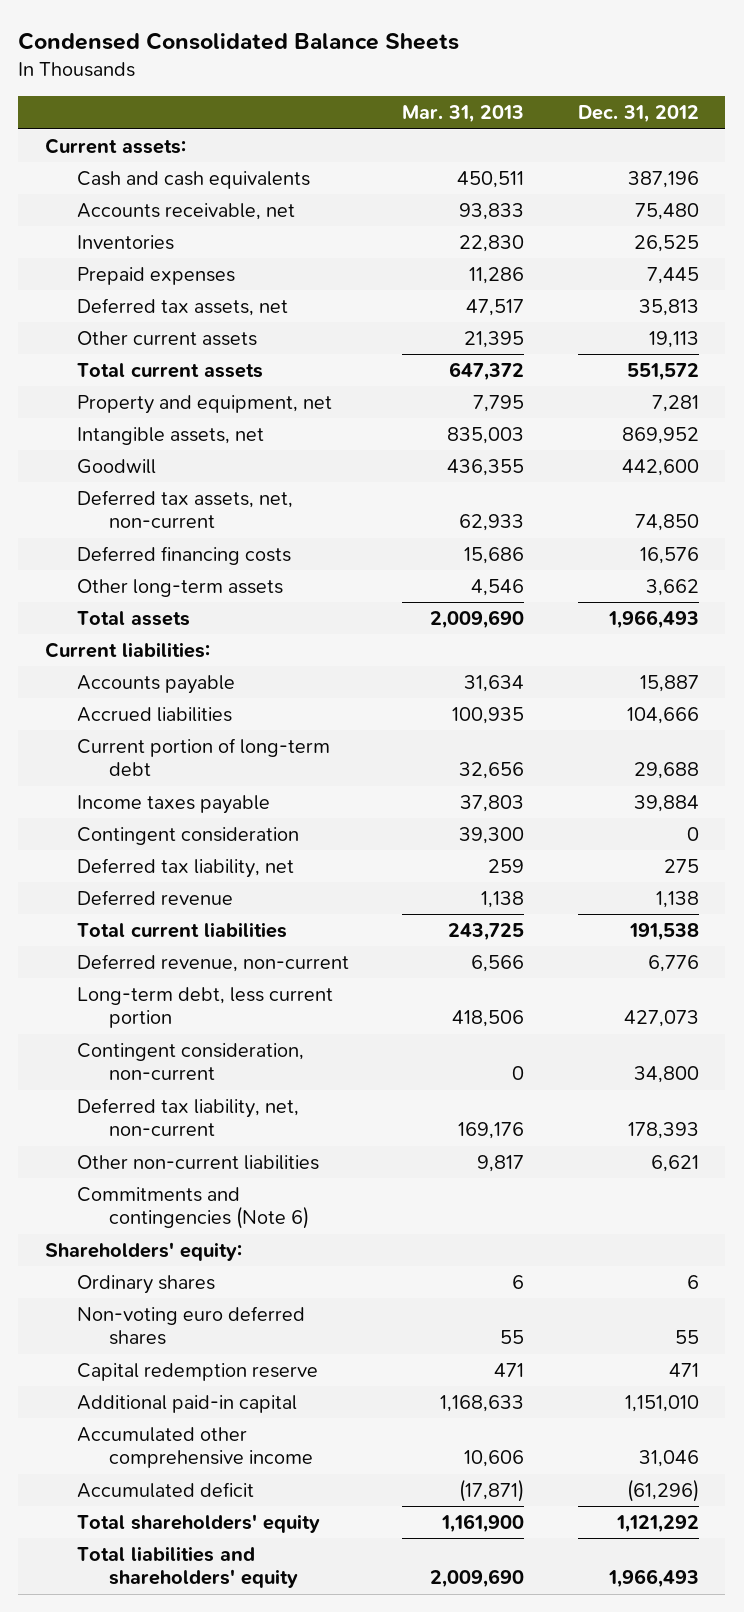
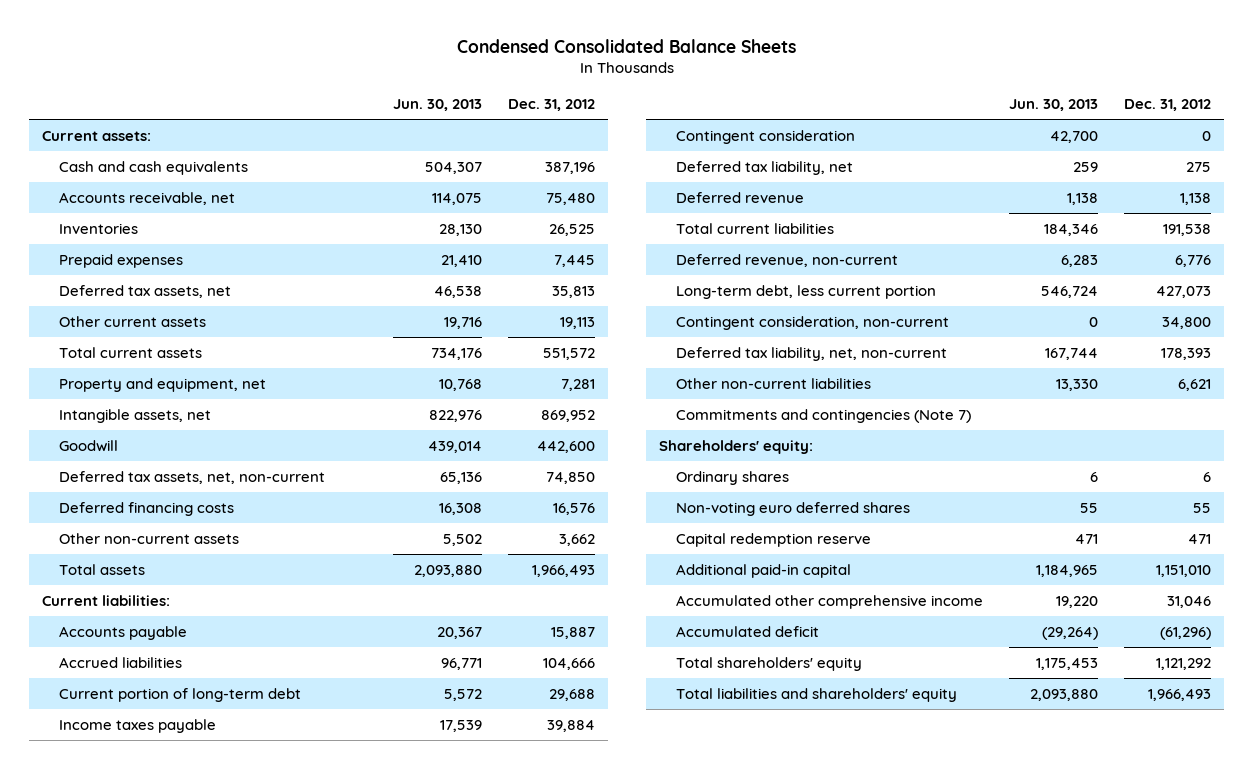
- | Mar. 31, 2013 | Dec. 31, 2012
+ | Jun. 30, 2013 | Dec. 31, 2012
- Other long-term assets | 4,546 | 3,662
+ Other non-current assets | 5,502 | 3,662
- Commitments and contingencies (Note 6)
+ Commitments and contingencies (Note 7)

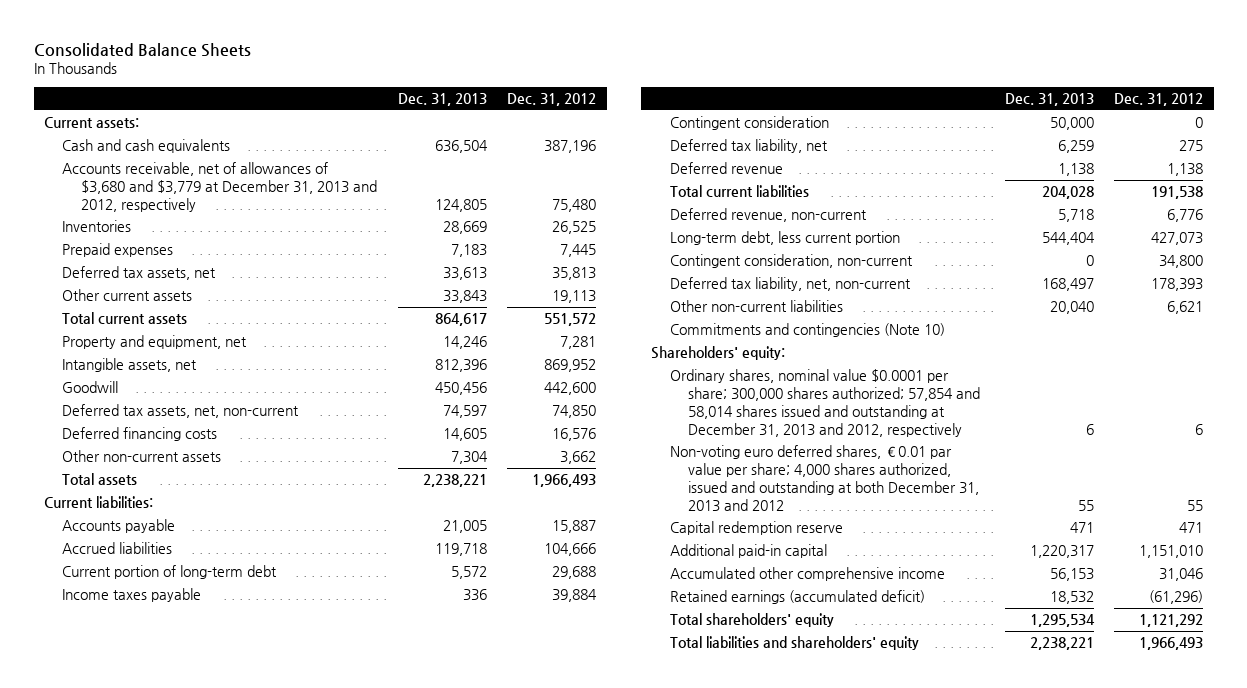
- Condensed Consolidated Balance Sheets
+ Consolidated Balance Sheets
- | Jun. 30, 2013 | Dec. 31, 2012
+ | Dec. 31, 2013 | Dec. 31, 2012
- Accounts receivable, net | 114,075 | 75,480
+ Accounts receivable, net of allowances of $3,680 and $3,779 at December 31, 2013 and 2012, respectively | 124,805 | 75,480
- Commitments and contingencies (Note 7)
+ Commitments and contingencies (Note 10)
- Ordinary shares | 6 | 6
- Non-voting euro deferred shares | 55 | 55
+ Ordinary shares, nominal value $0.0001 per share; 300,000 shares authorized; 57,854 and 58,014 shares issued and outstanding at December 31, 2013 and 2012, respectively | 6 | 6
+ Non-voting euro deferred shares, €0.01 par value per share; 4,000 shares authorized, issued and outstanding at both December 31, 2013 and 2012 | 55 | 55
- Accumulated deficit | (29,264) | (61,296)
+ Retained earnings (accumulated deficit) | 18,532 | (61,296)

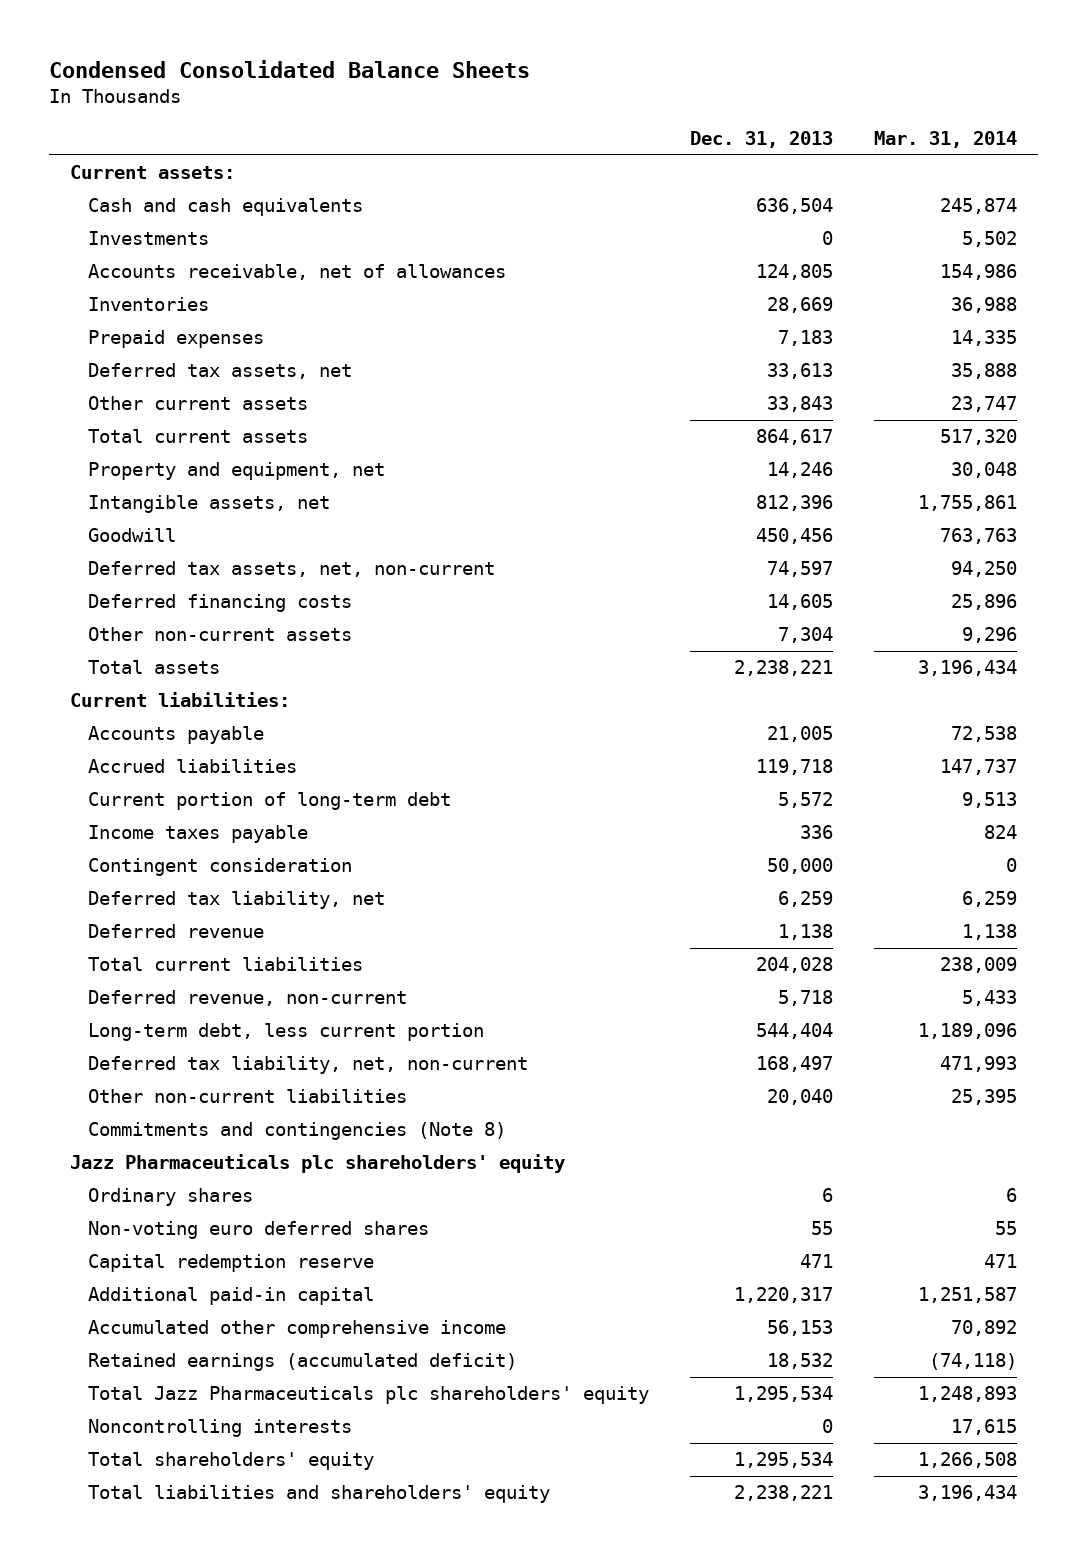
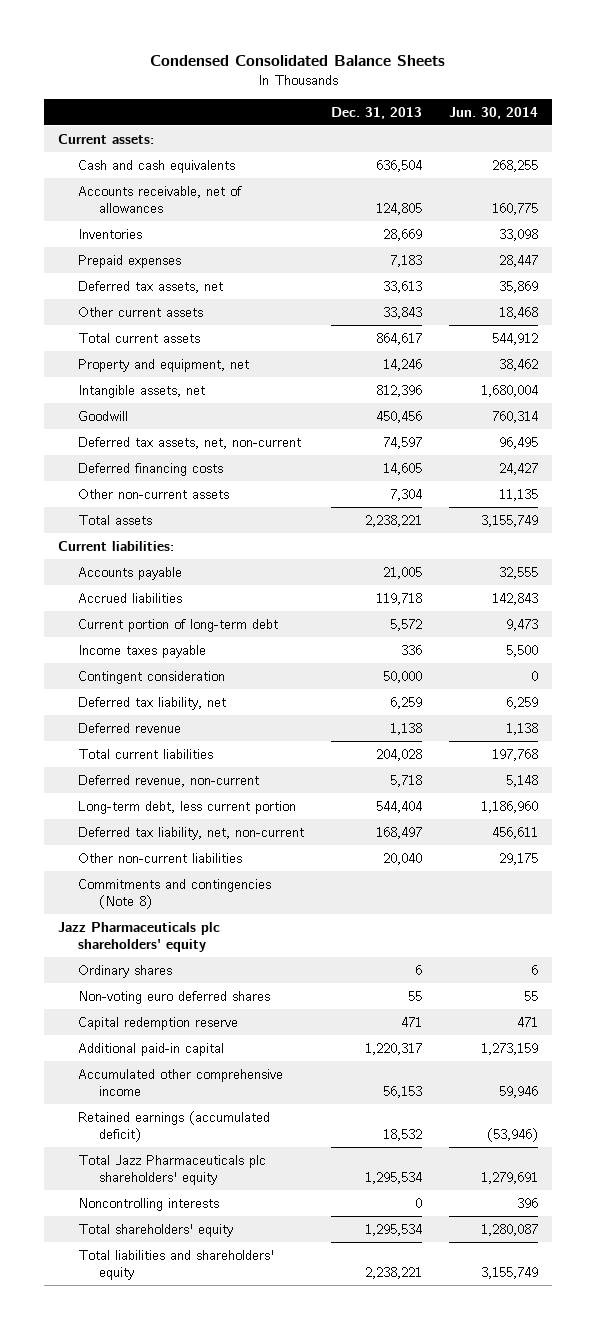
- | Dec. 31, 2013 | Mar. 31, 2014
+ | Dec. 31, 2013 | Jun. 30, 2014
- Investments | 0 | 5,502

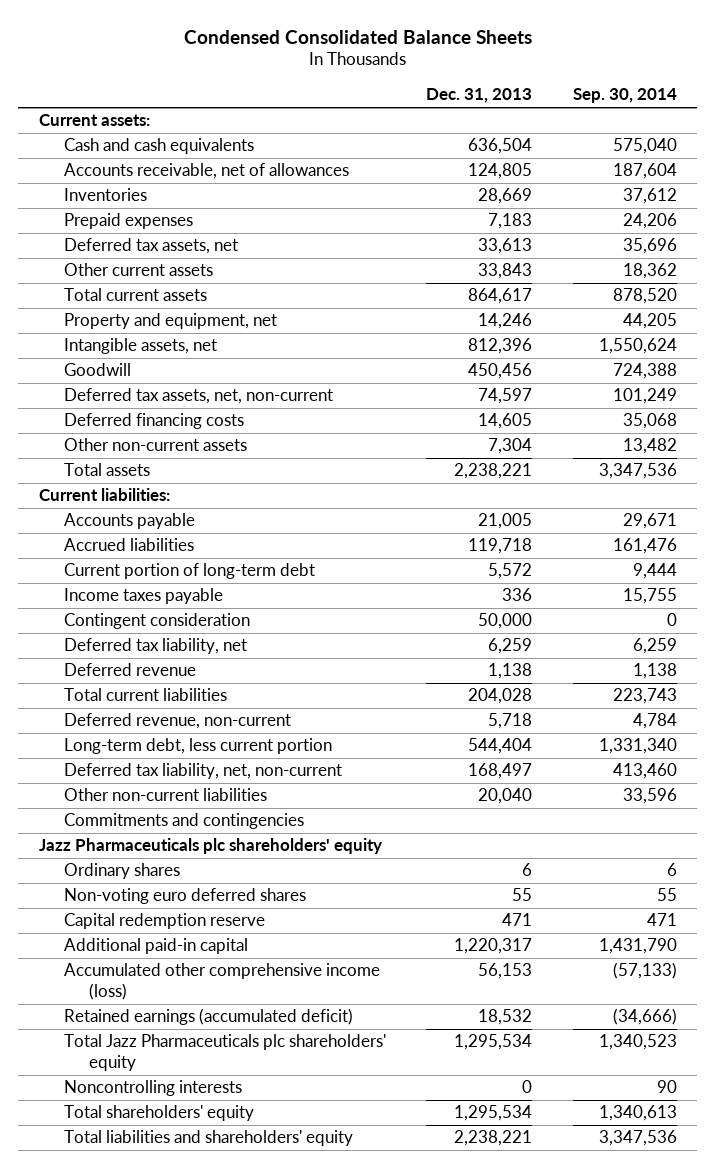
- | Dec. 31, 2013 | Jun. 30, 2014
+ | Dec. 31, 2013 | Sep. 30, 2014
- Commitments and contingencies (Note 8)
+ Commitments and contingencies
- Accumulated other comprehensive income | 56,153 | 59,946
+ Accumulated other comprehensive income (loss) | 56,153 | (57,133)

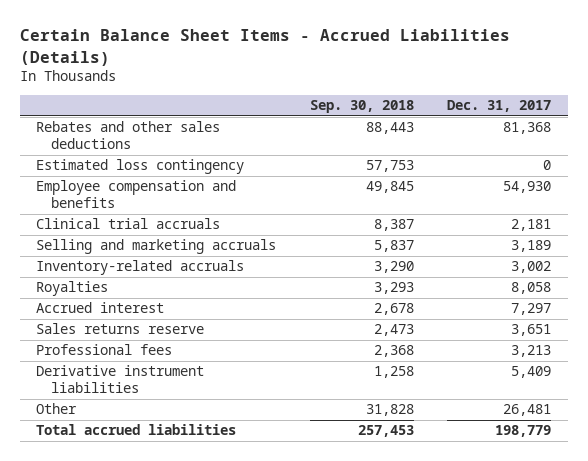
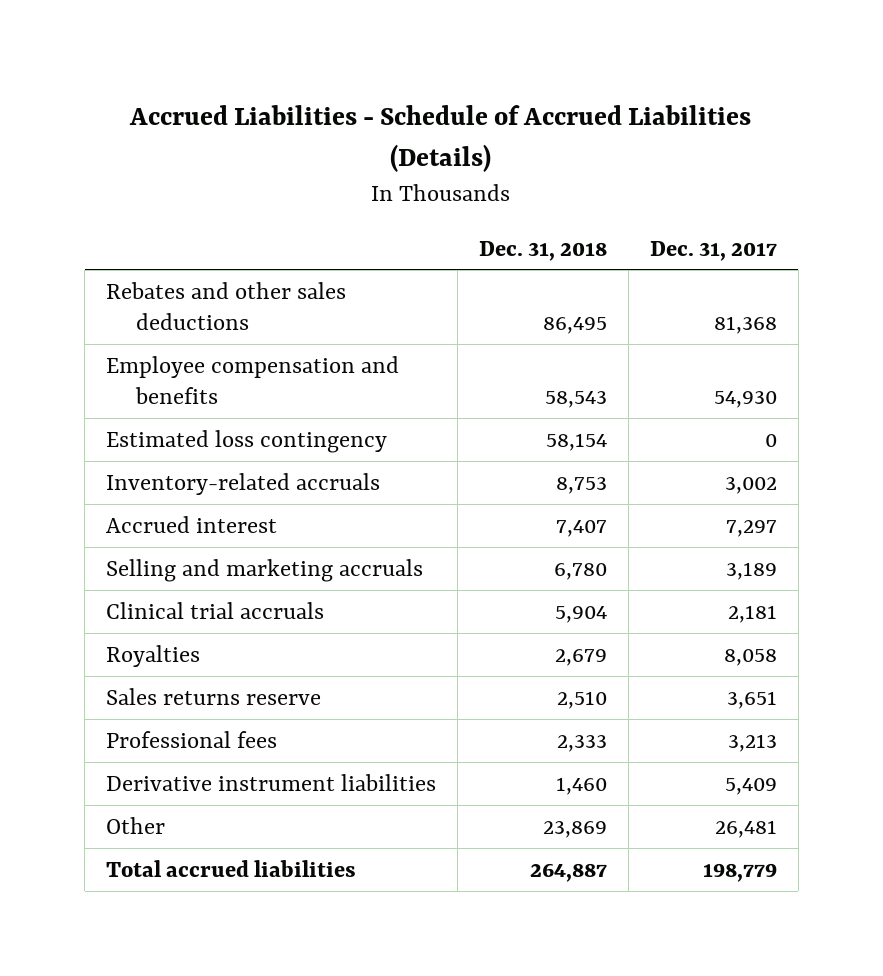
- Certain Balance Sheet Items - Accrued Liabilities (Details)
+ Accrued Liabilities - Schedule of Accrued Liabilities (Details)
- | Sep. 30, 2018 | Dec. 31, 2017
+ | Dec. 31, 2018 | Dec. 31, 2017
moved down: Estimated loss contingency | 58,154 | 0
moved down: Selling and marketing accruals | 6,780 | 3,189
moved down: Clinical trial accruals | 5,904 | 2,181
moved down: Royalties | 2,679 | 8,058

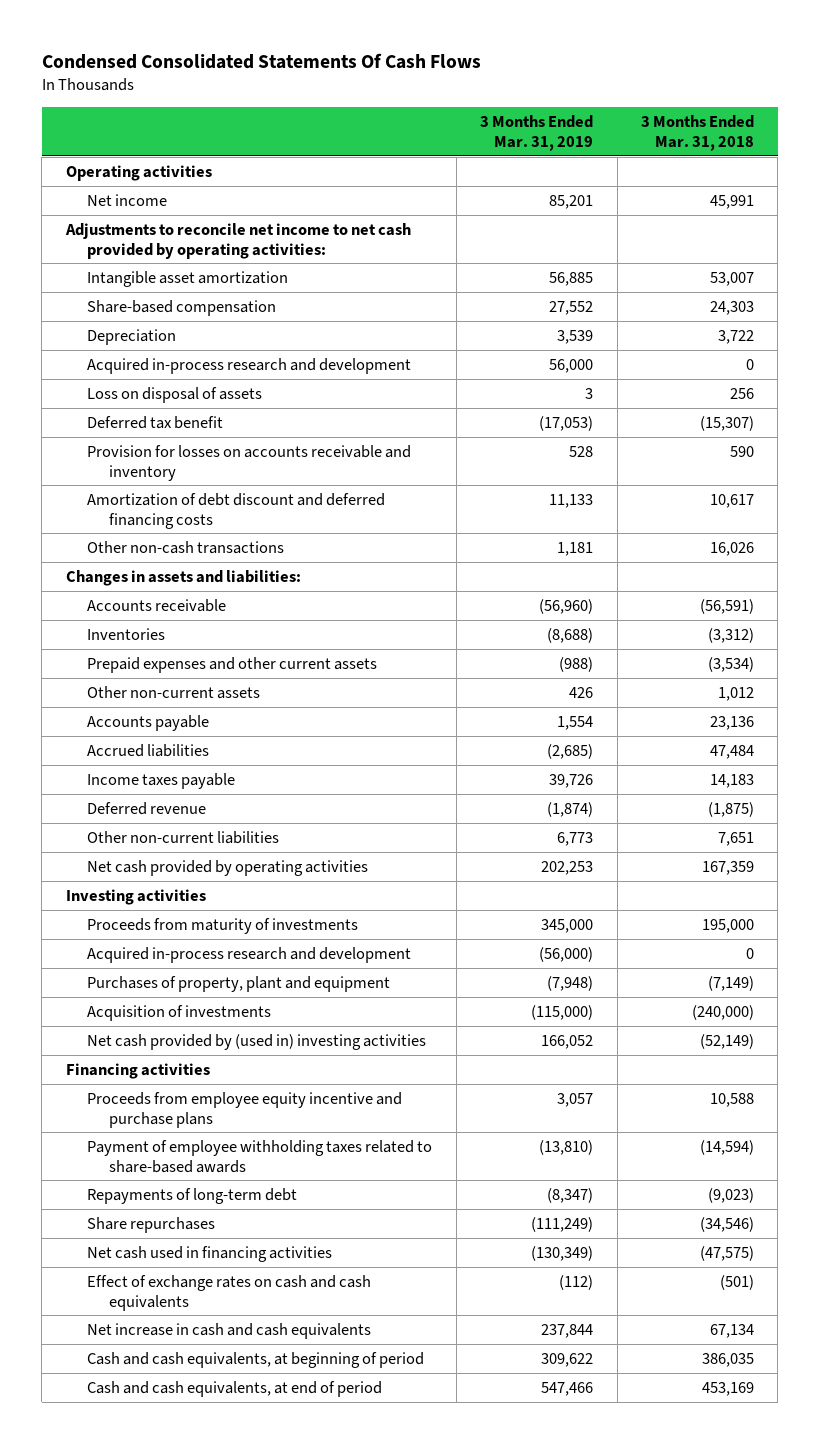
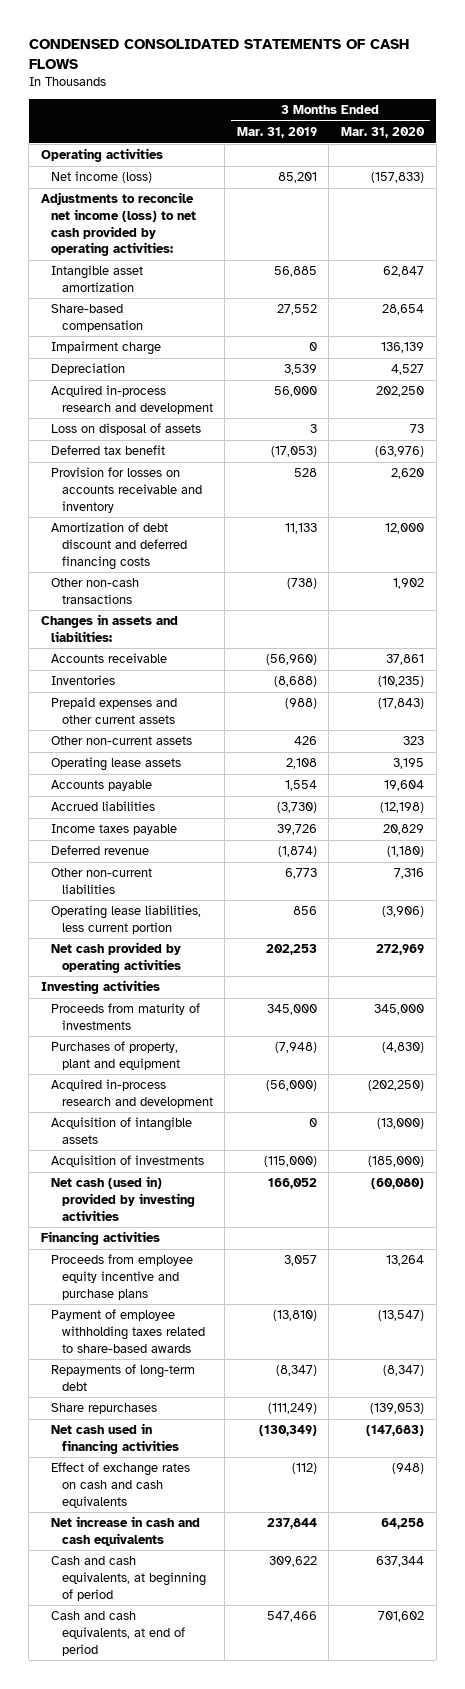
- Condensed Consolidated Statements Of Cash Flows
+ CONDENSED CONSOLIDATED STATEMENTS OF CASH FLOWS
- | 3 Months Ended Mar. 31, 2019 | 3 Months Ended Mar. 31, 2018
+ | 3 Months Ended Mar. 31, 2019 | 3 Months Ended Mar. 31, 2020
- Net income | 85,201 | 45,991
- Adjustments to reconcile net income to net cash provided by operating activities:
+ Net income (loss) | 85,201 | (157,833)
+ Adjustments to reconcile net income (loss) to net cash provided by operating activities:
+ Impairment charge | 0 | 136,139
- Other non-cash transactions | 1,181 | 16,026
+ Other non-cash transactions | (738) | 1,902
+ Operating lease assets | 2,108 | 3,195
- Accrued liabilities | (2,685) | 47,484
+ Accrued liabilities | (3,730) | (12,198)
+ Operating lease liabilities, less current portion | 856 | (3,906)
moved down: Acquired in-process research and development | (56,000) | (202,250)
+ Acquisition of intangible assets | 0 | (13,000)
- Net cash provided by (used in) investing activities | 166,052 | (52,149)
+ Net cash (used in) provided by investing activities | 166,052 | (60,080)

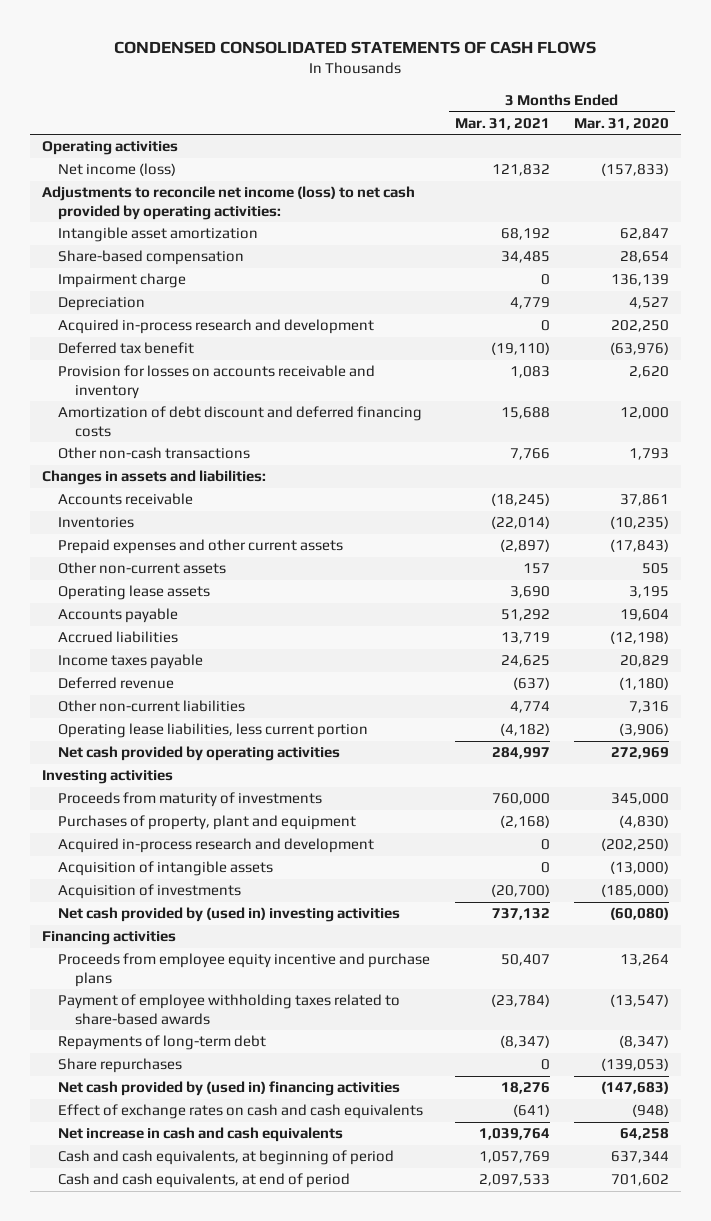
- | 3 Months Ended Mar. 31, 2019 | 3 Months Ended Mar. 31, 2020
+ | 3 Months Ended Mar. 31, 2021 | 3 Months Ended Mar. 31, 2020
- Loss on disposal of assets | 3 | 73
- Other non-cash transactions | (738) | 1,902
+ Other non-cash transactions | 7,766 | 1,793
- Other non-current assets | 426 | 323
+ Other non-current assets | 157 | 505
- Net cash (used in) provided by investing activities | 166,052 | (60,080)
+ Net cash provided by (used in) investing activities | 737,132 | (60,080)
- Net cash used in financing activities | (130,349) | (147,683)
+ Net cash provided by (used in) financing activities | 18,276 | (147,683)

